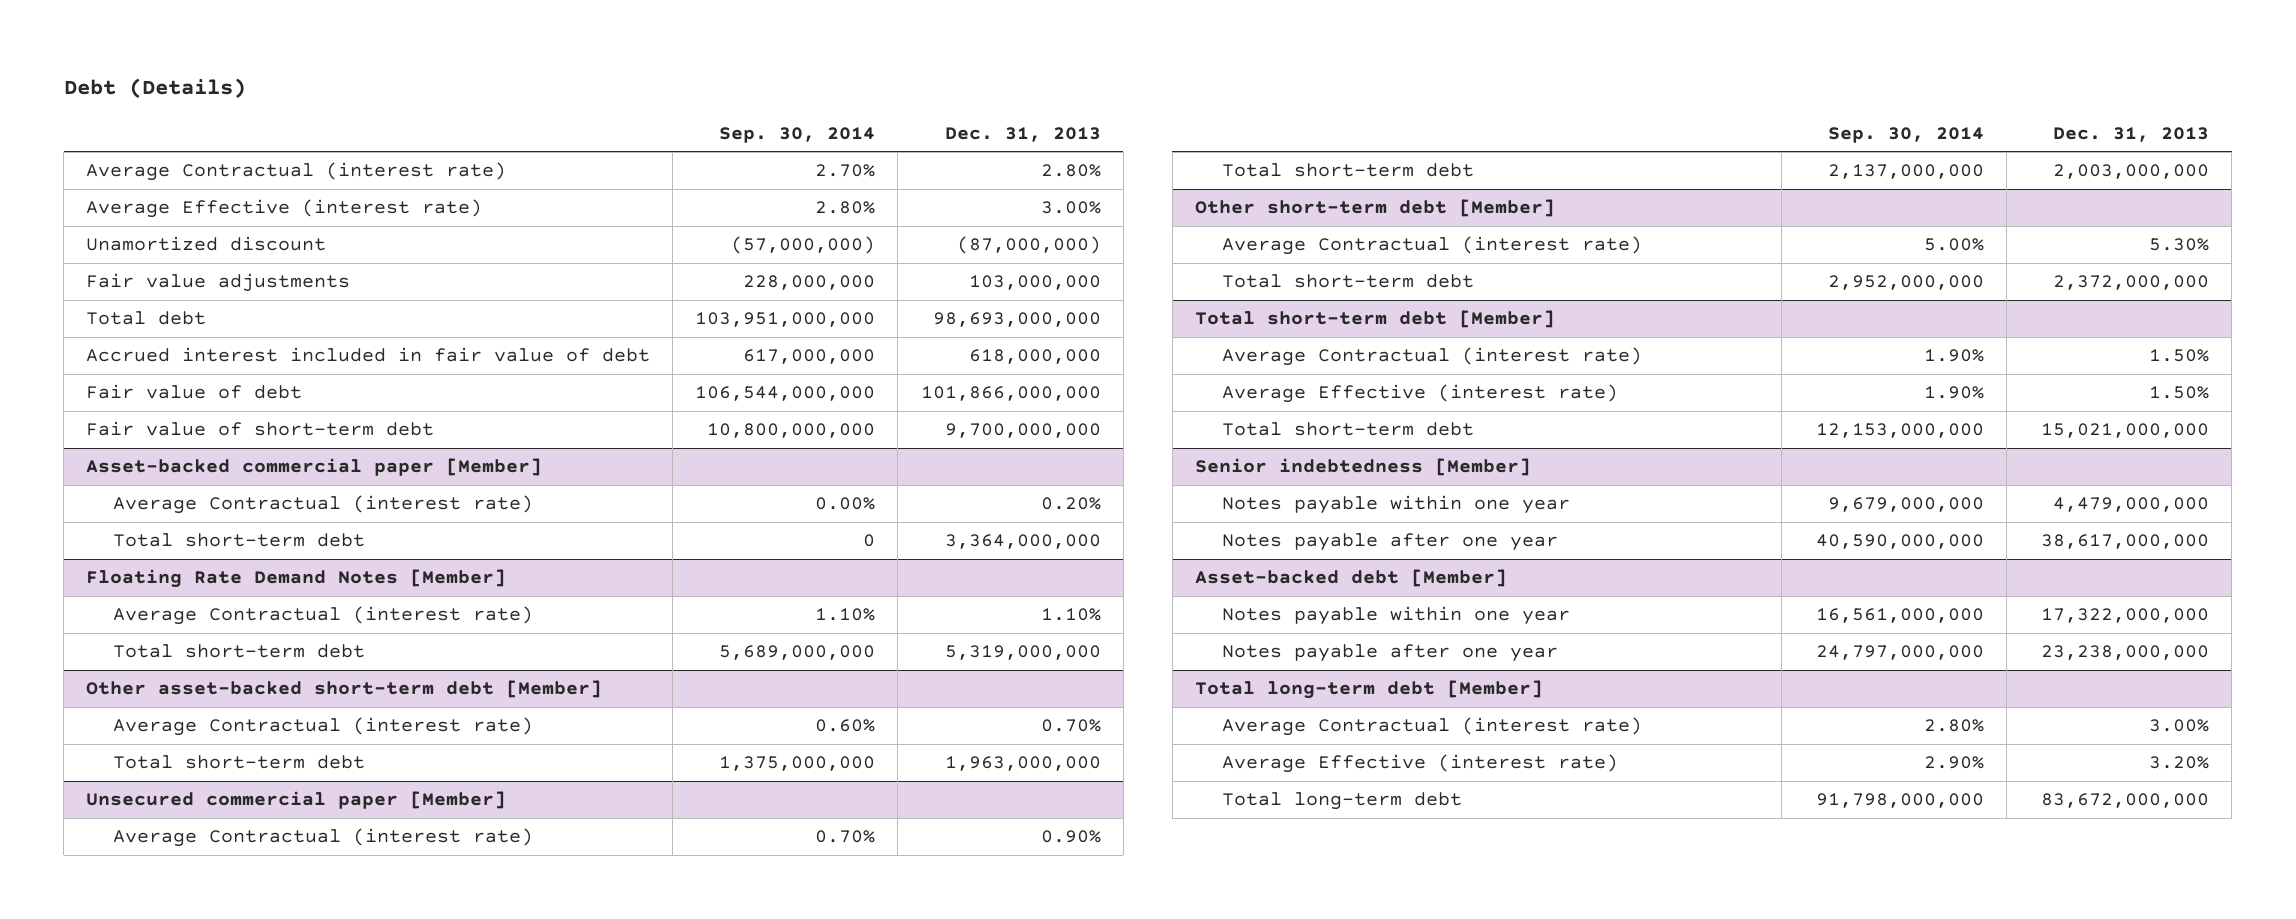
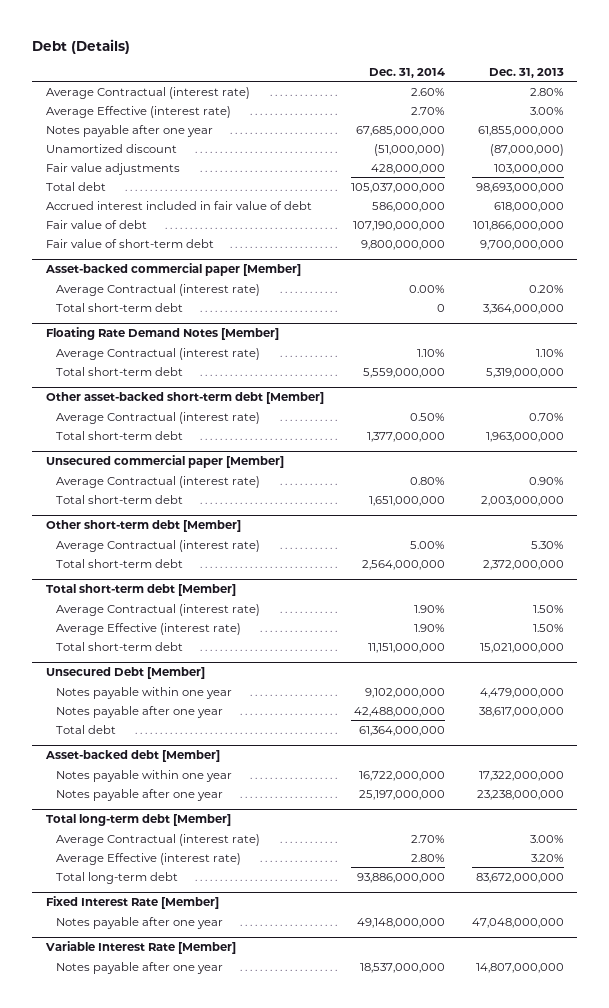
- | Sep. 30, 2014 | Dec. 31, 2013
+ | Dec. 31, 2014 | Dec. 31, 2013
+ Notes payable after one year | 67,685,000,000 | 61,855,000,000
- Senior indebtedness [Member]
+ Unsecured Debt [Member]
+ Total debt | 61,364,000,000 |
+ Fixed Interest Rate [Member]
+ Notes payable after one year | 49,148,000,000 | 47,048,000,000
+ Variable Interest Rate [Member]
+ Notes payable after one year | 18,537,000,000 | 14,807,000,000

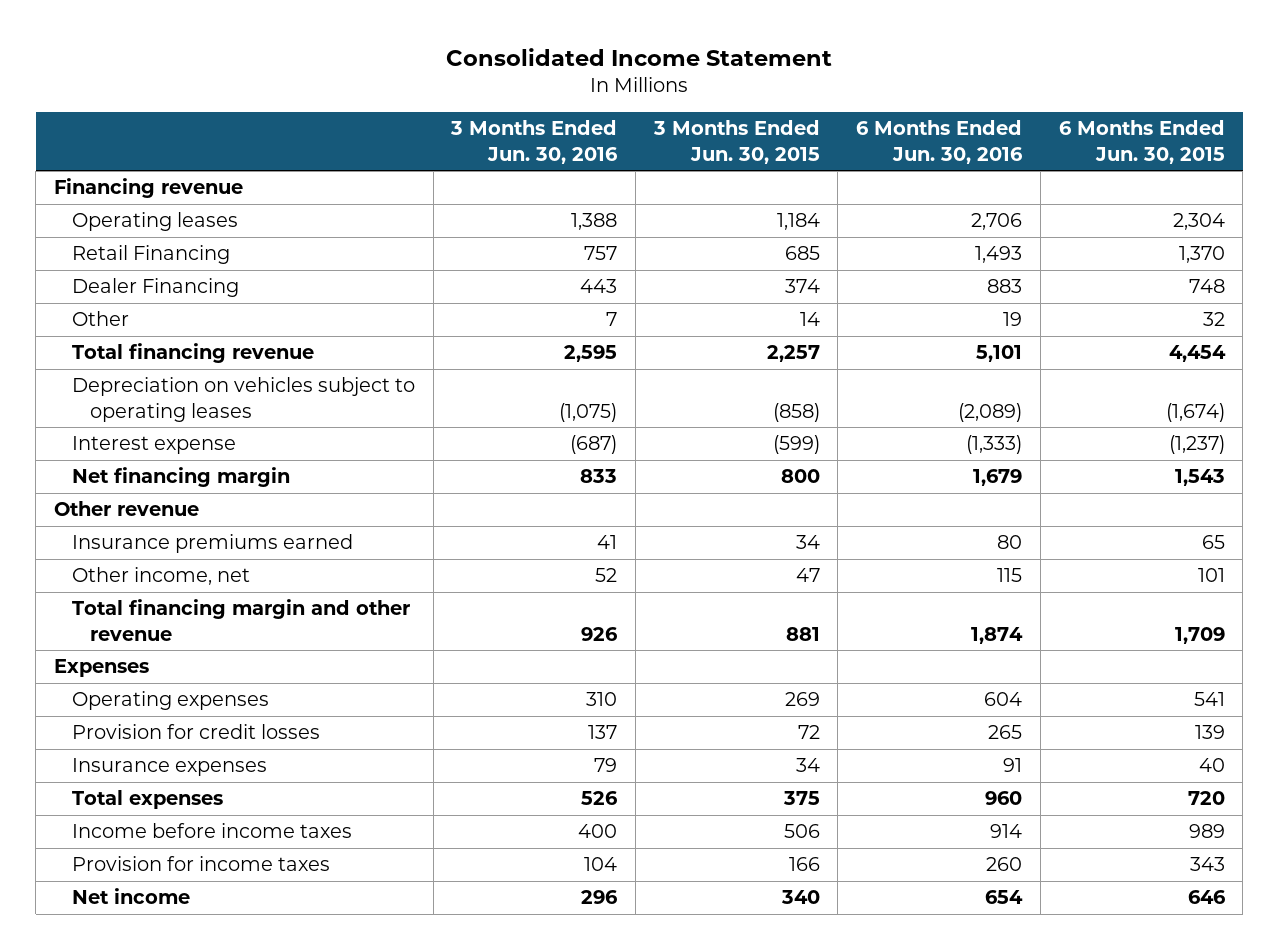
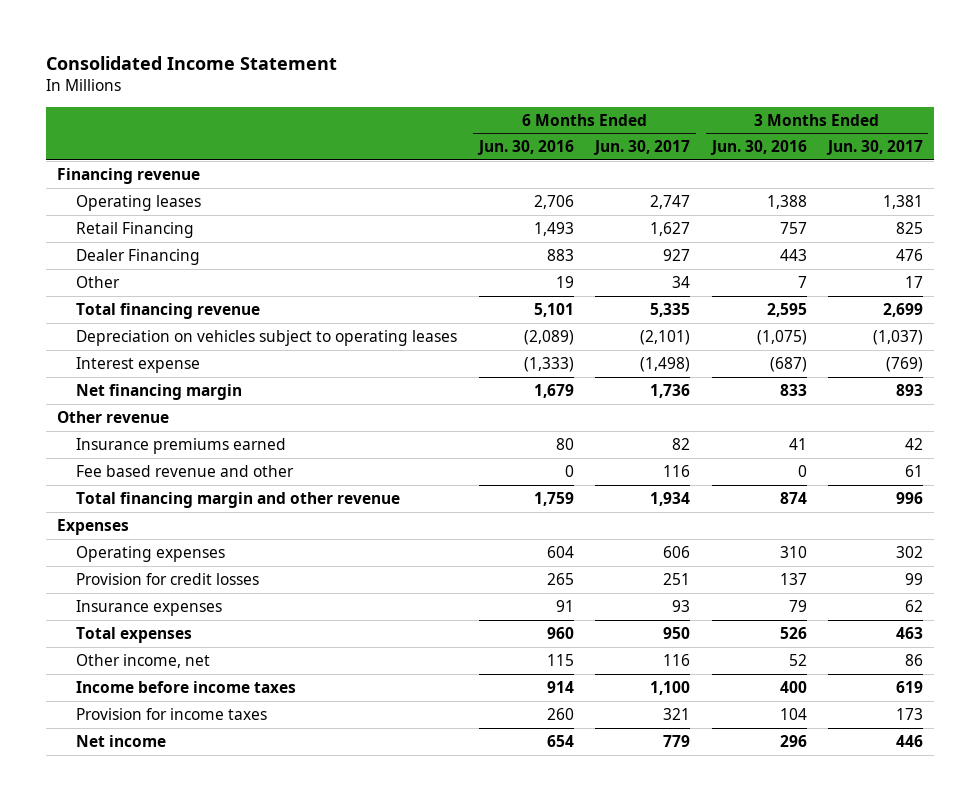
- | 3 Months Ended Jun. 30, 2016 | 3 Months Ended Jun. 30, 2015 | 6 Months Ended Jun. 30, 2016 | 6 Months Ended Jun. 30, 2015
+ | 6 Months Ended Jun. 30, 2016 | 6 Months Ended Jun. 30, 2017 | 3 Months Ended Jun. 30, 2016 | 3 Months Ended Jun. 30, 2017
- Total financing margin and other revenue | 926 | 881 | 1,874 | 1,709
+ Fee based revenue and other | 0 | 116 | 0 | 61
+ Total financing margin and other revenue | 1,759 | 1,934 | 874 | 996
moved down: Other income, net | 115 | 116 | 52 | 86

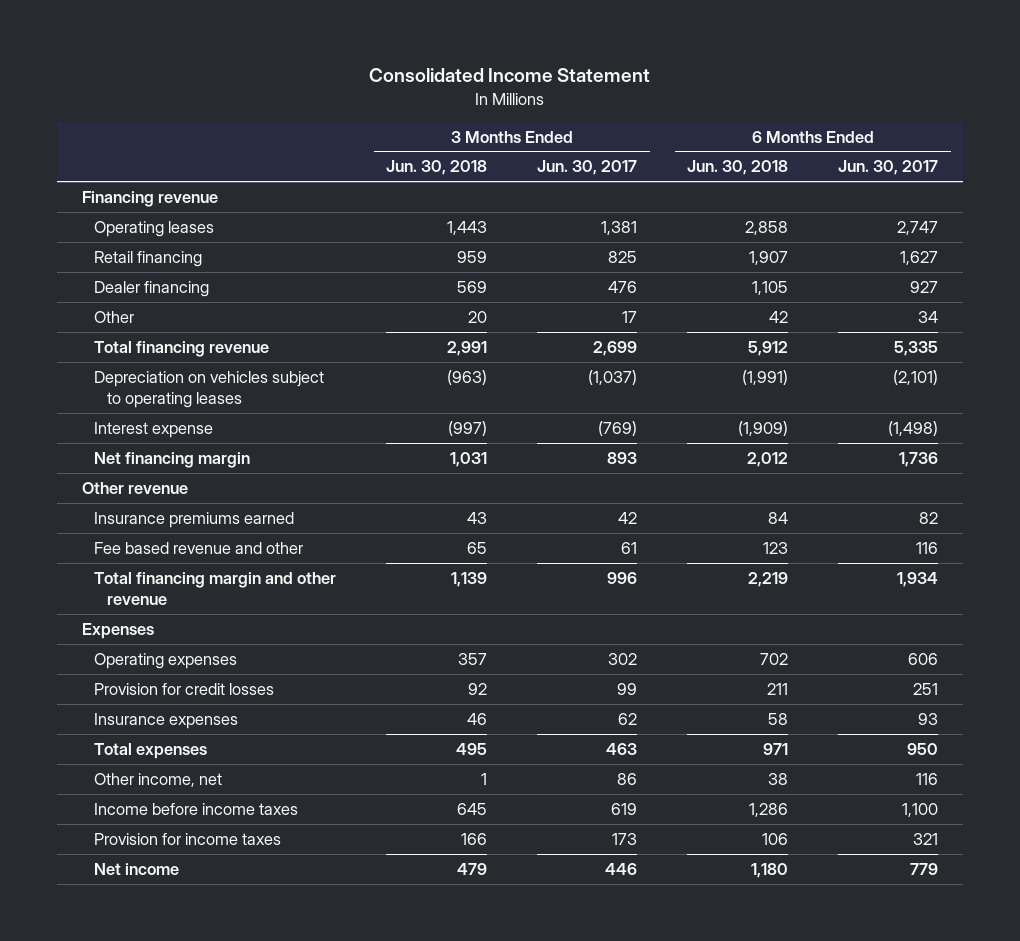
- | 6 Months Ended Jun. 30, 2016 | 6 Months Ended Jun. 30, 2017 | 3 Months Ended Jun. 30, 2016 | 3 Months Ended Jun. 30, 2017
+ | 3 Months Ended Jun. 30, 2018 | 3 Months Ended Jun. 30, 2017 | 6 Months Ended Jun. 30, 2018 | 6 Months Ended Jun. 30, 2017
- Retail Financing | 1,493 | 1,627 | 757 | 825
- Dealer Financing | 883 | 927 | 443 | 476
+ Retail financing | 959 | 825 | 1,907 | 1,627
+ Dealer financing | 569 | 476 | 1,105 | 927

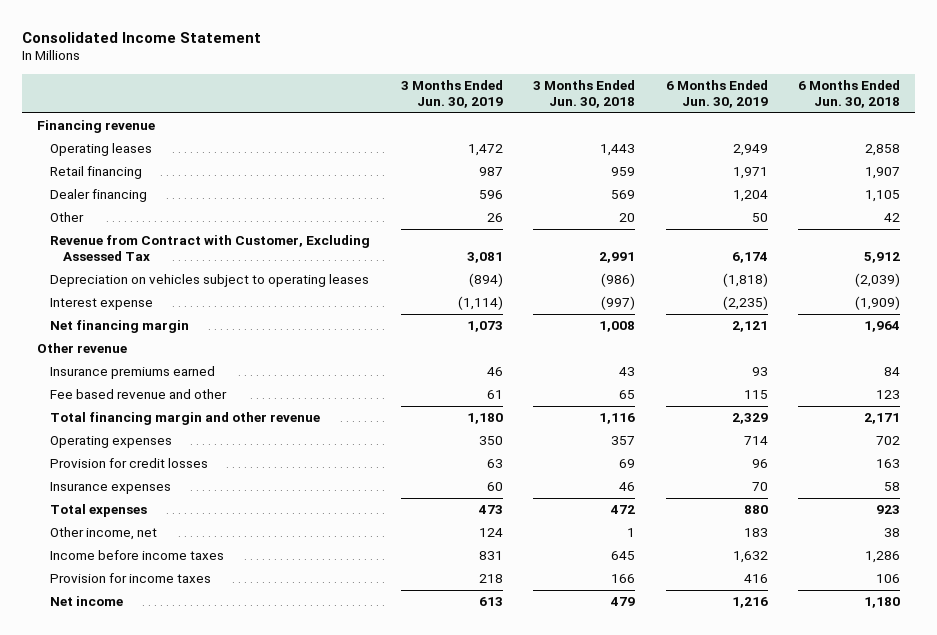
- | 3 Months Ended Jun. 30, 2018 | 3 Months Ended Jun. 30, 2017 | 6 Months Ended Jun. 30, 2018 | 6 Months Ended Jun. 30, 2017
+ | 3 Months Ended Jun. 30, 2019 | 3 Months Ended Jun. 30, 2018 | 6 Months Ended Jun. 30, 2019 | 6 Months Ended Jun. 30, 2018
- Total financing revenue | 2,991 | 2,699 | 5,912 | 5,335
- Depreciation on vehicles subject to operating leases | (963) | (1,037) | (1,991) | (2,101)
+ Revenue from Contract with Customer, Excluding Assessed Tax | 3,081 | 2,991 | 6,174 | 5,912
+ Depreciation on vehicles subject to operating leases | (894) | (986) | (1,818) | (2,039)
- Net financing margin | 1,031 | 893 | 2,012 | 1,736
+ Net financing margin | 1,073 | 1,008 | 2,121 | 1,964
- Total financing margin and other revenue | 1,139 | 996 | 2,219 | 1,934
- Expenses
+ Total financing margin and other revenue | 1,180 | 1,116 | 2,329 | 2,171
- Provision for credit losses | 92 | 99 | 211 | 251
+ Provision for credit losses | 63 | 69 | 96 | 163
- Total expenses | 495 | 463 | 971 | 950
+ Total expenses | 473 | 472 | 880 | 923

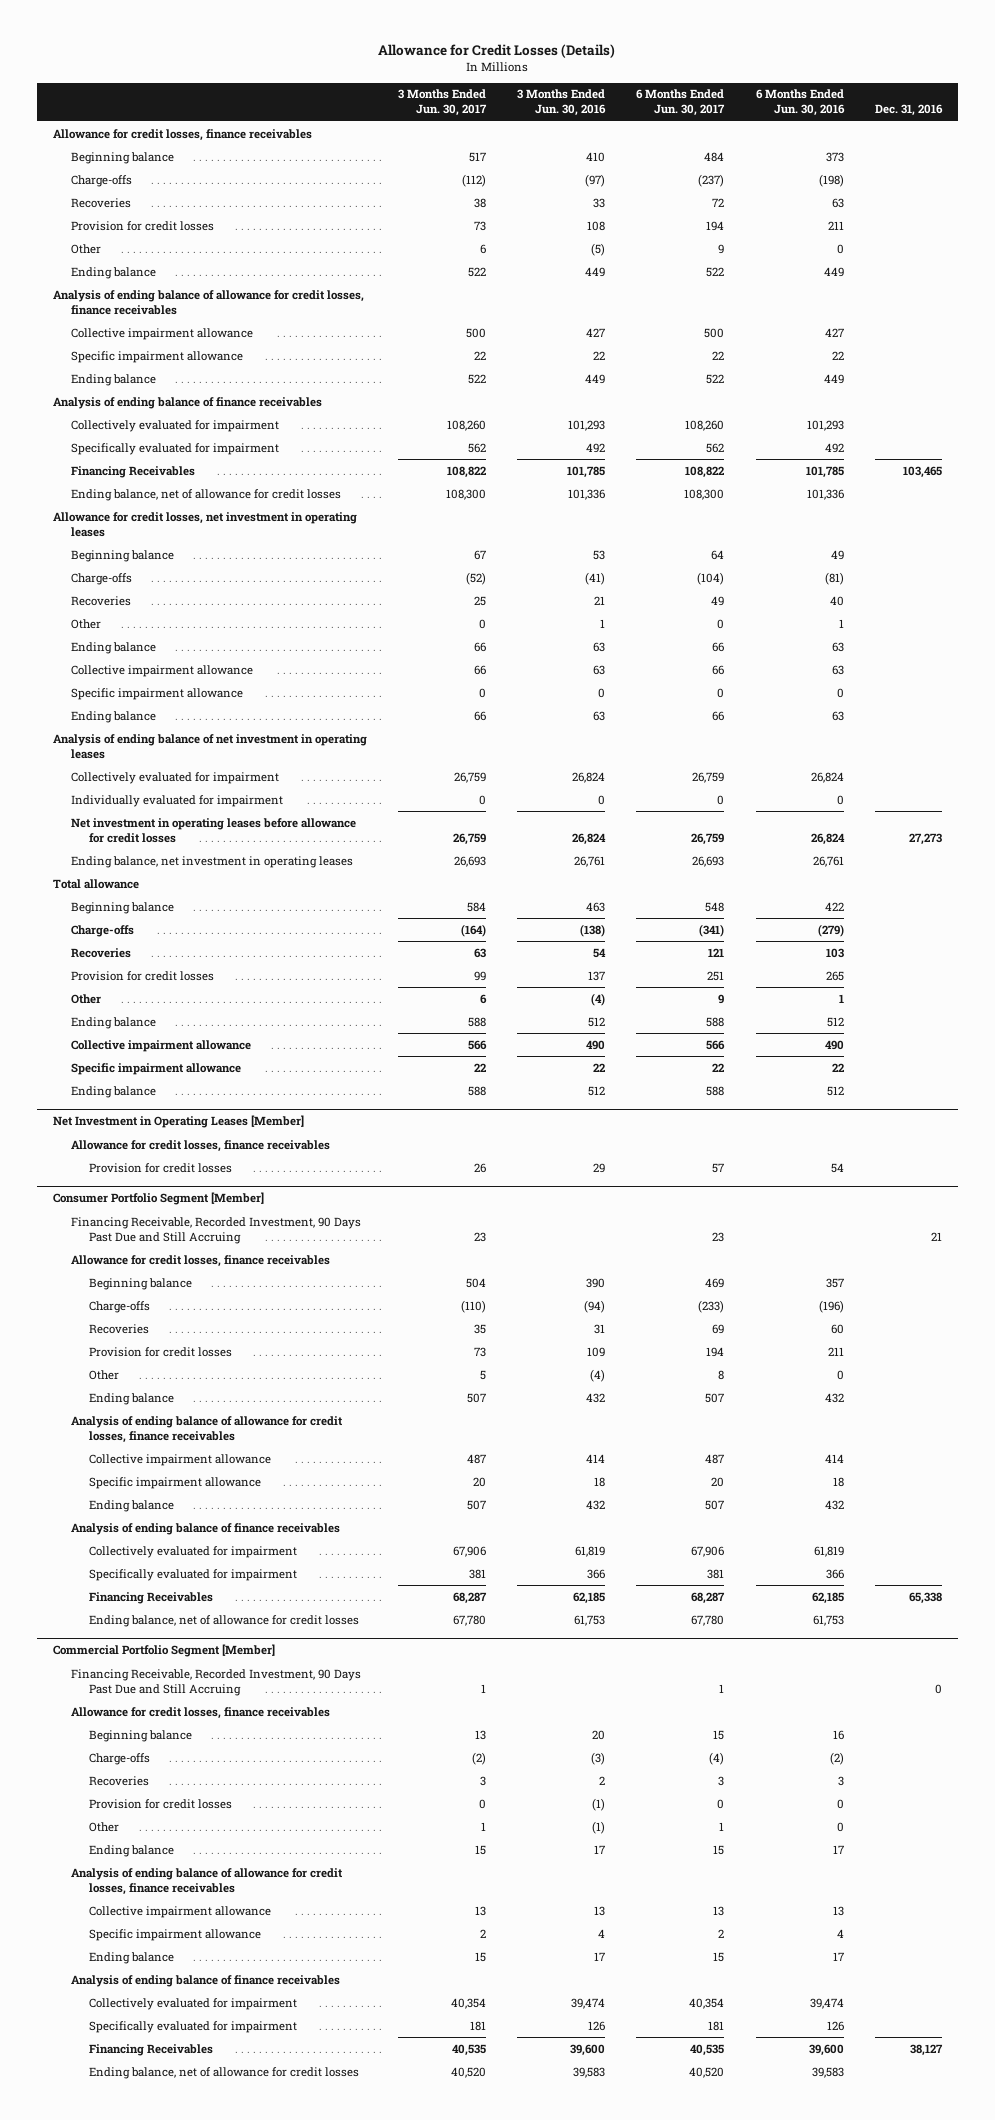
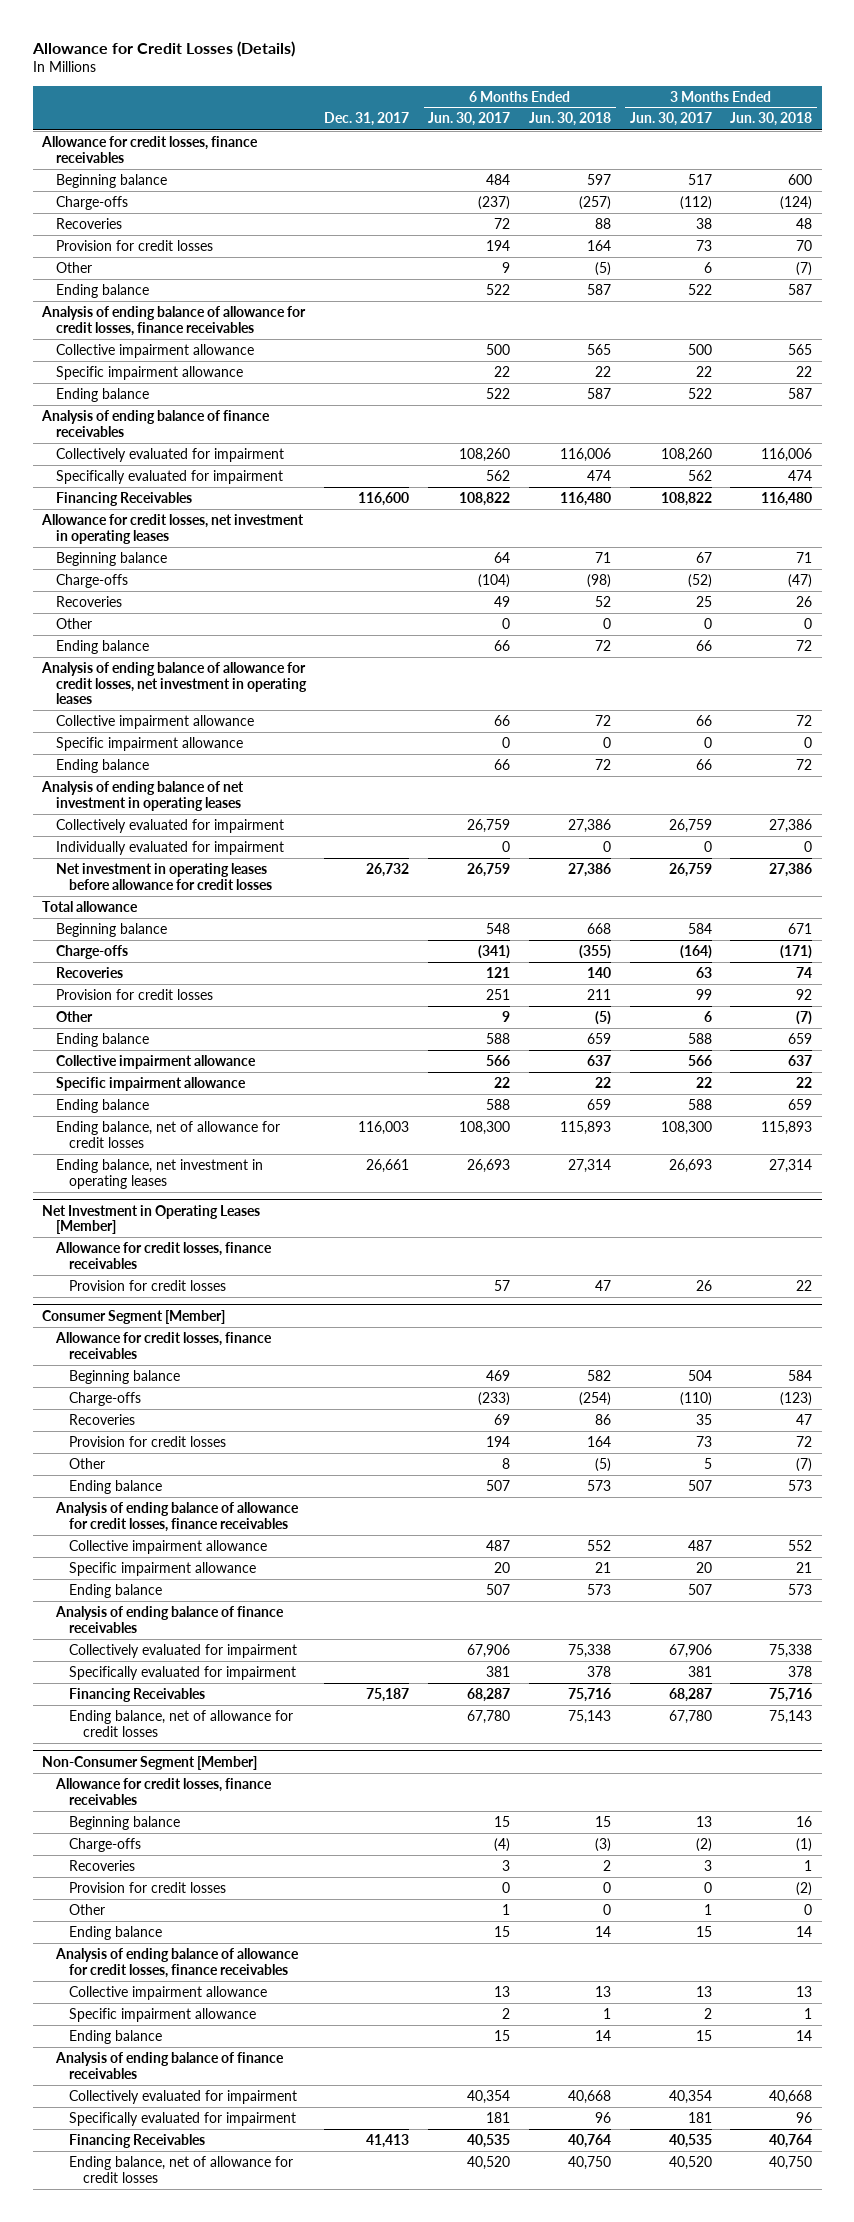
- | 3 Months Ended Jun. 30, 2017 | 3 Months Ended Jun. 30, 2016 | 6 Months Ended Jun. 30, 2017 | 6 Months Ended Jun. 30, 2016 | Dec. 31, 2016
+ | Dec. 31, 2017 | 6 Months Ended Jun. 30, 2017 | 6 Months Ended Jun. 30, 2018 | 3 Months Ended Jun. 30, 2017 | 3 Months Ended Jun. 30, 2018
+ Analysis of ending balance of allowance for credit losses, net investment in operating leases
moved down: Ending balance, net of allowance for credit losses | 116,003 | 108,300 | 115,893 | 108,300 | 115,893
moved down: Ending balance, net investment in operating leases | 26,661 | 26,693 | 27,314 | 26,693 | 27,314
- Consumer Portfolio Segment [Member]
- Financing Receivable, Recorded Investment, 90 Days Past Due and Still Accruing | 23 | | 23 | | 21
+ Consumer Segment [Member]
- Commercial Portfolio Segment [Member]
- Financing Receivable, Recorded Investment, 90 Days Past Due and Still Accruing | 1 | | 1 | | 0
+ Non-Consumer Segment [Member]

